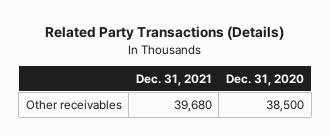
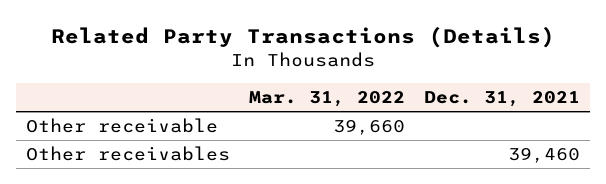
- | Dec. 31, 2021 | Dec. 31, 2020
+ | Mar. 31, 2022 | Dec. 31, 2021
- Other receivables | 39,680 | 38,500
+ Other receivable | 39,660 |
+ Other receivables | | 39,460

